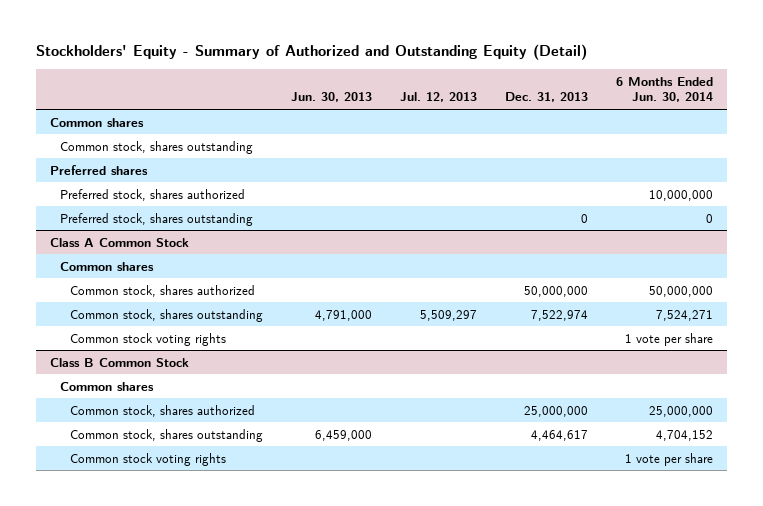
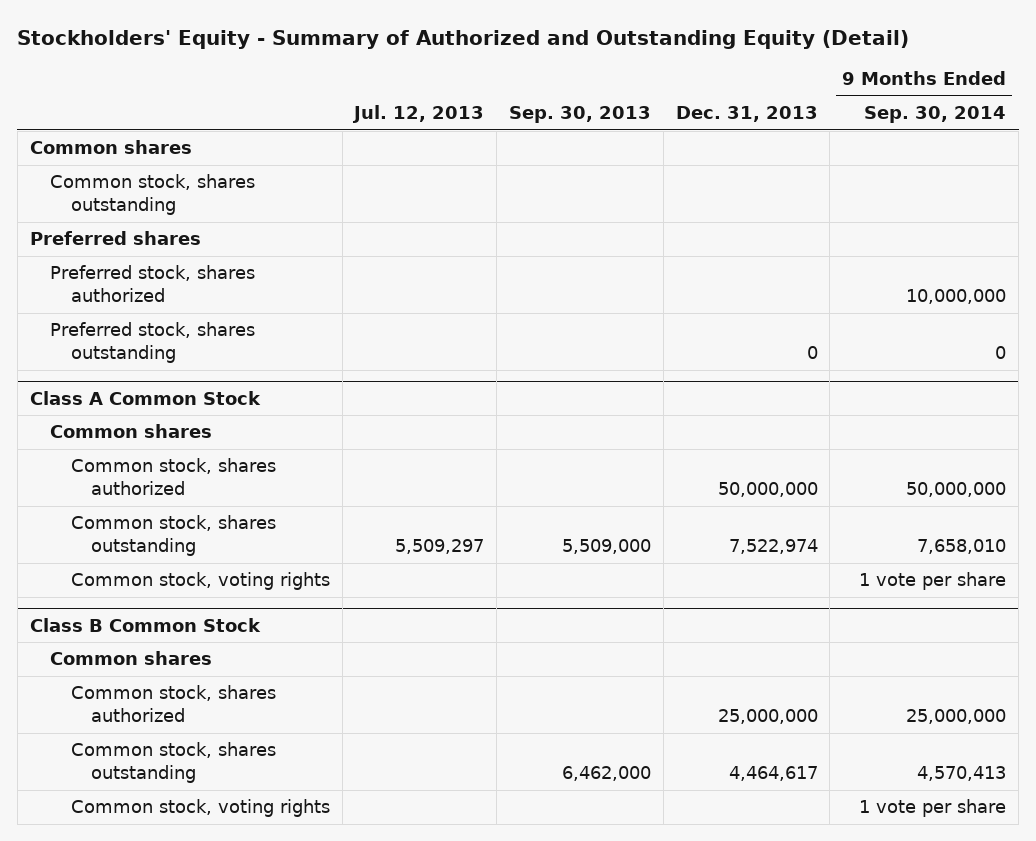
- | Jun. 30, 2013 | Jul. 12, 2013 | Dec. 31, 2013 | 6 Months Ended Jun. 30, 2014
+ | Jul. 12, 2013 | Sep. 30, 2013 | Dec. 31, 2013 | 9 Months Ended Sep. 30, 2014
@ Class A Common Stock
- Common stock voting rights | | | | 1 vote per share
+ Common stock, voting rights | | | | 1 vote per share
@ Class B Common Stock
- Common stock voting rights | | | | 1 vote per share
+ Common stock, voting rights | | | | 1 vote per share

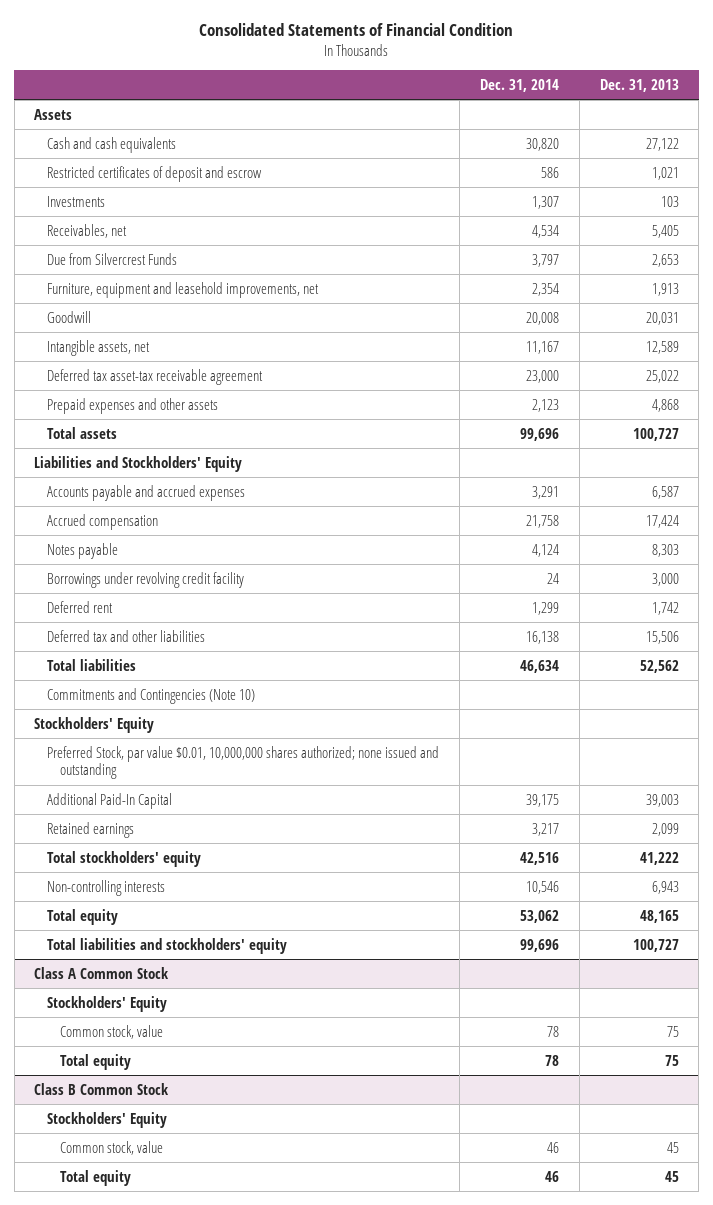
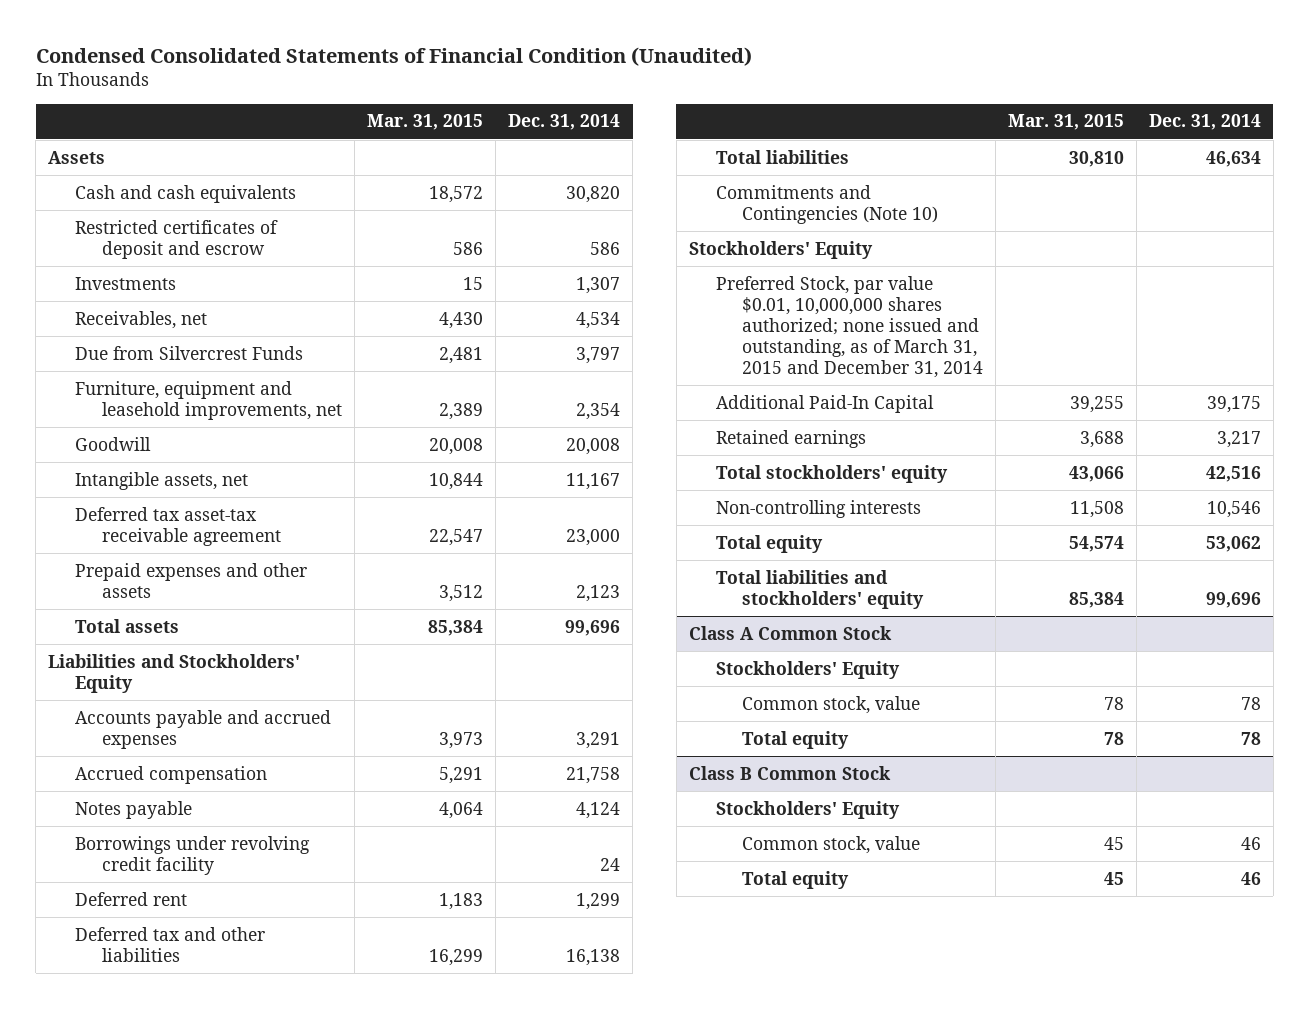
- Consolidated Statements of Financial Condition
+ Condensed Consolidated Statements of Financial Condition (Unaudited)
- | Dec. 31, 2014 | Dec. 31, 2013
+ | Mar. 31, 2015 | Dec. 31, 2014
- Preferred Stock, par value $0.01, 10,000,000 shares authorized; none issued and outstanding
+ Preferred Stock, par value $0.01, 10,000,000 shares authorized; none issued and outstanding, as of March 31, 2015 and December 31, 2014

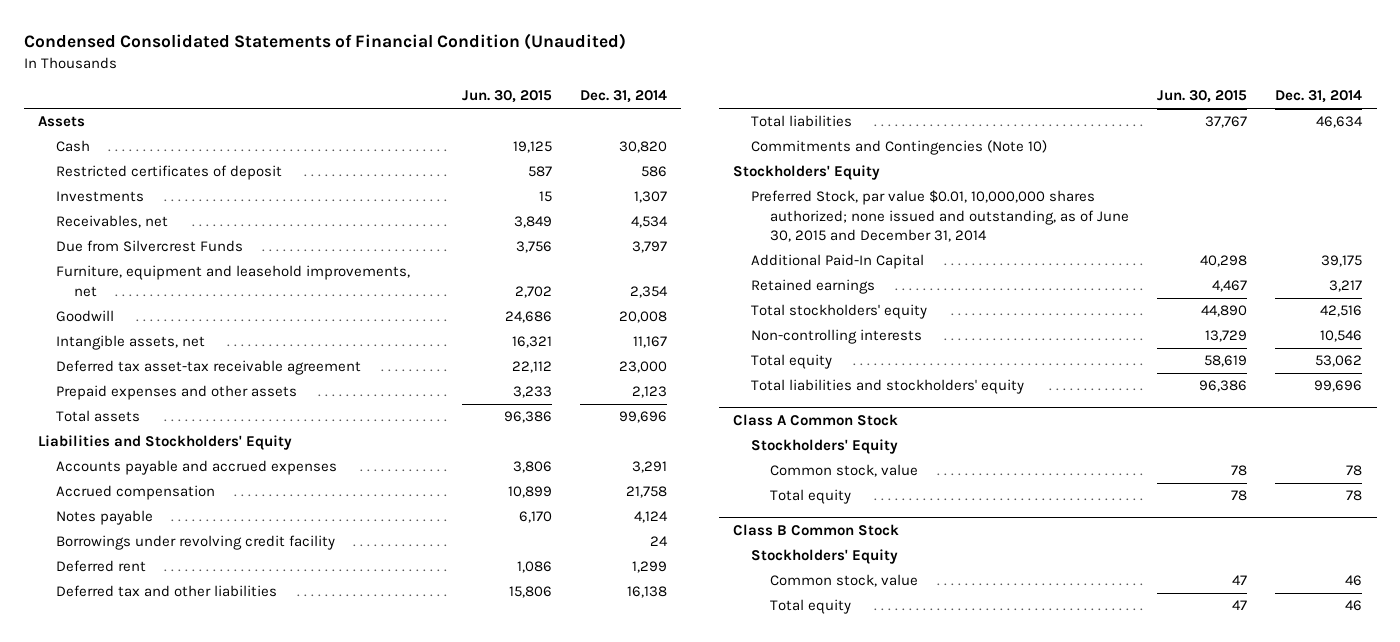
- | Mar. 31, 2015 | Dec. 31, 2014
+ | Jun. 30, 2015 | Dec. 31, 2014
- Cash and cash equivalents | 18,572 | 30,820
- Restricted certificates of deposit and escrow | 586 | 586
+ Cash | 19,125 | 30,820
+ Restricted certificates of deposit | 587 | 586
- Preferred Stock, par value $0.01, 10,000,000 shares authorized; none issued and outstanding, as of March 31, 2015 and December 31, 2014
+ Preferred Stock, par value $0.01, 10,000,000 shares authorized; none issued and outstanding, as of June 30, 2015 and December 31, 2014

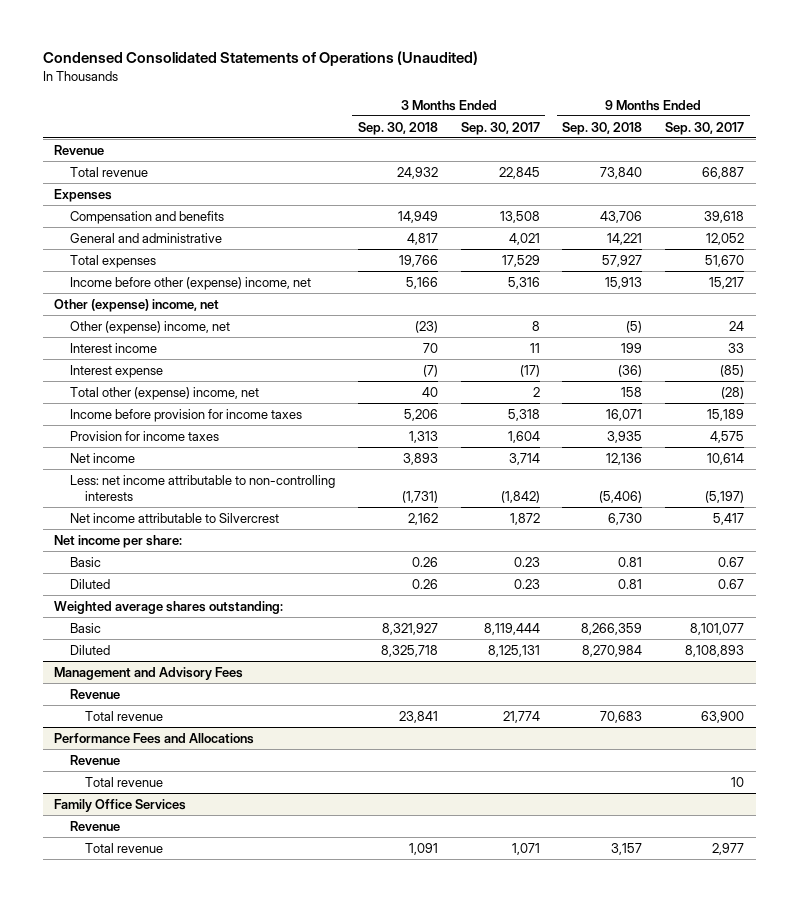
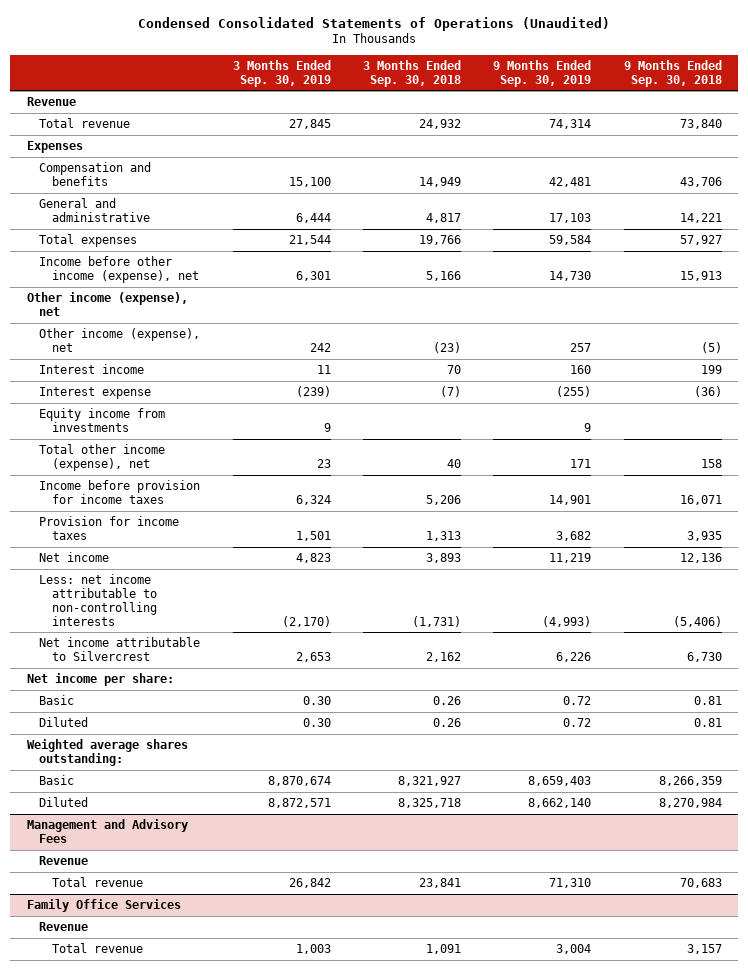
- | 3 Months Ended Sep. 30, 2018 | 3 Months Ended Sep. 30, 2017 | 9 Months Ended Sep. 30, 2018 | 9 Months Ended Sep. 30, 2017
+ | 3 Months Ended Sep. 30, 2019 | 3 Months Ended Sep. 30, 2018 | 9 Months Ended Sep. 30, 2019 | 9 Months Ended Sep. 30, 2018
- Income before other (expense) income, net | 5,166 | 5,316 | 15,913 | 15,217
- Other (expense) income, net
- Other (expense) income, net | (23) | 8 | (5) | 24
+ Income before other income (expense), net | 6,301 | 5,166 | 14,730 | 15,913
+ Other income (expense), net
+ Other income (expense), net | 242 | (23) | 257 | (5)
- Total other (expense) income, net | 40 | 2 | 158 | (28)
+ Equity income from investments | 9 | | 9 |
+ Total other income (expense), net | 23 | 40 | 171 | 158
- Performance Fees and Allocations
- Revenue
- Total revenue | | | | 10

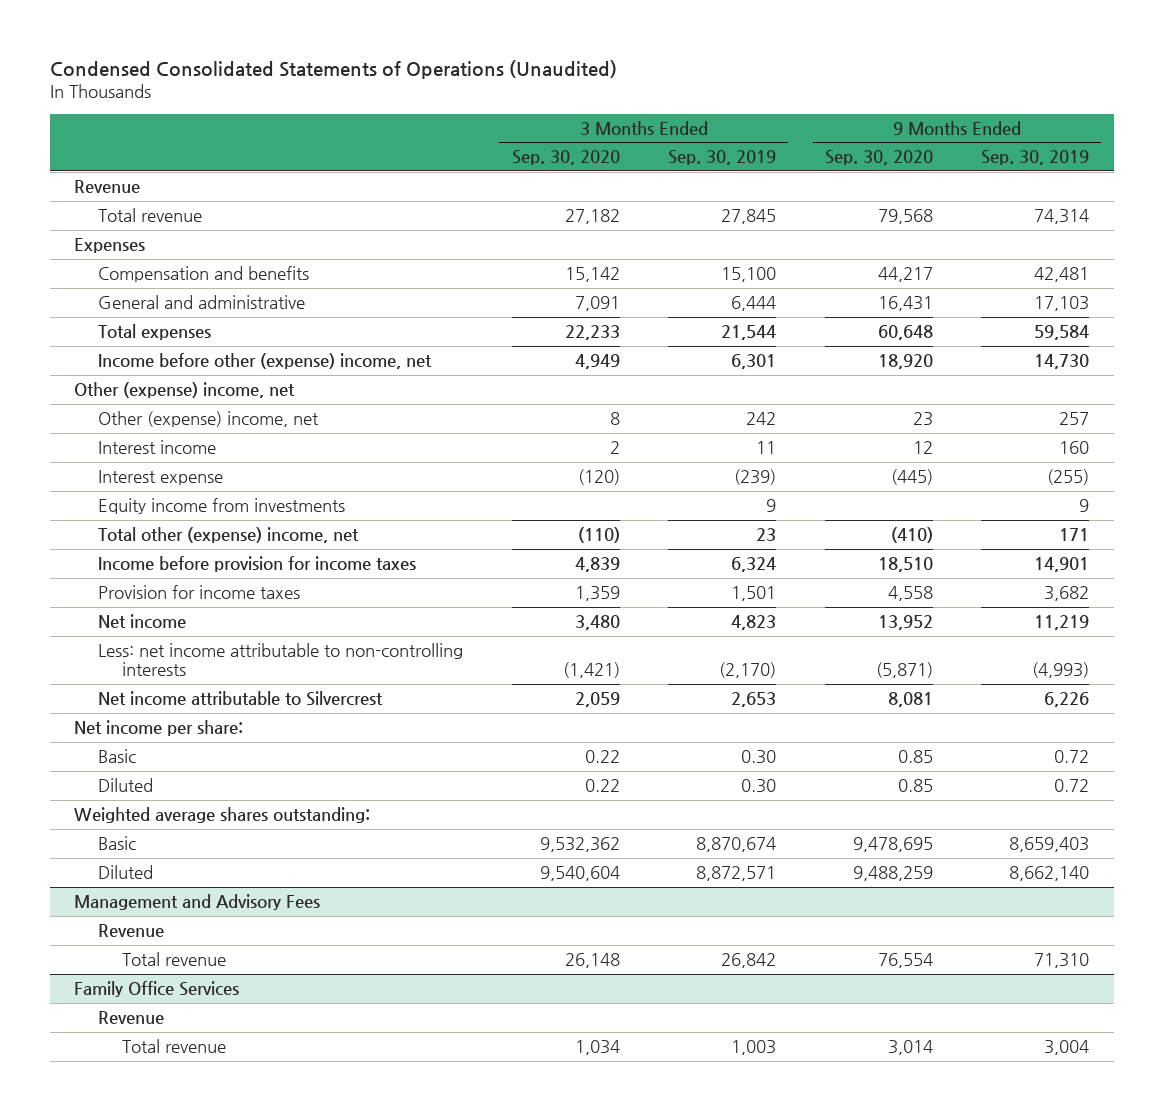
- | 3 Months Ended Sep. 30, 2019 | 3 Months Ended Sep. 30, 2018 | 9 Months Ended Sep. 30, 2019 | 9 Months Ended Sep. 30, 2018
+ | 3 Months Ended Sep. 30, 2020 | 3 Months Ended Sep. 30, 2019 | 9 Months Ended Sep. 30, 2020 | 9 Months Ended Sep. 30, 2019
- Income before other income (expense), net | 6,301 | 5,166 | 14,730 | 15,913
- Other income (expense), net
- Other income (expense), net | 242 | (23) | 257 | (5)
+ Income before other (expense) income, net | 4,949 | 6,301 | 18,920 | 14,730
+ Other (expense) income, net
+ Other (expense) income, net | 8 | 242 | 23 | 257
- Total other income (expense), net | 23 | 40 | 171 | 158
+ Total other (expense) income, net | (110) | 23 | (410) | 171

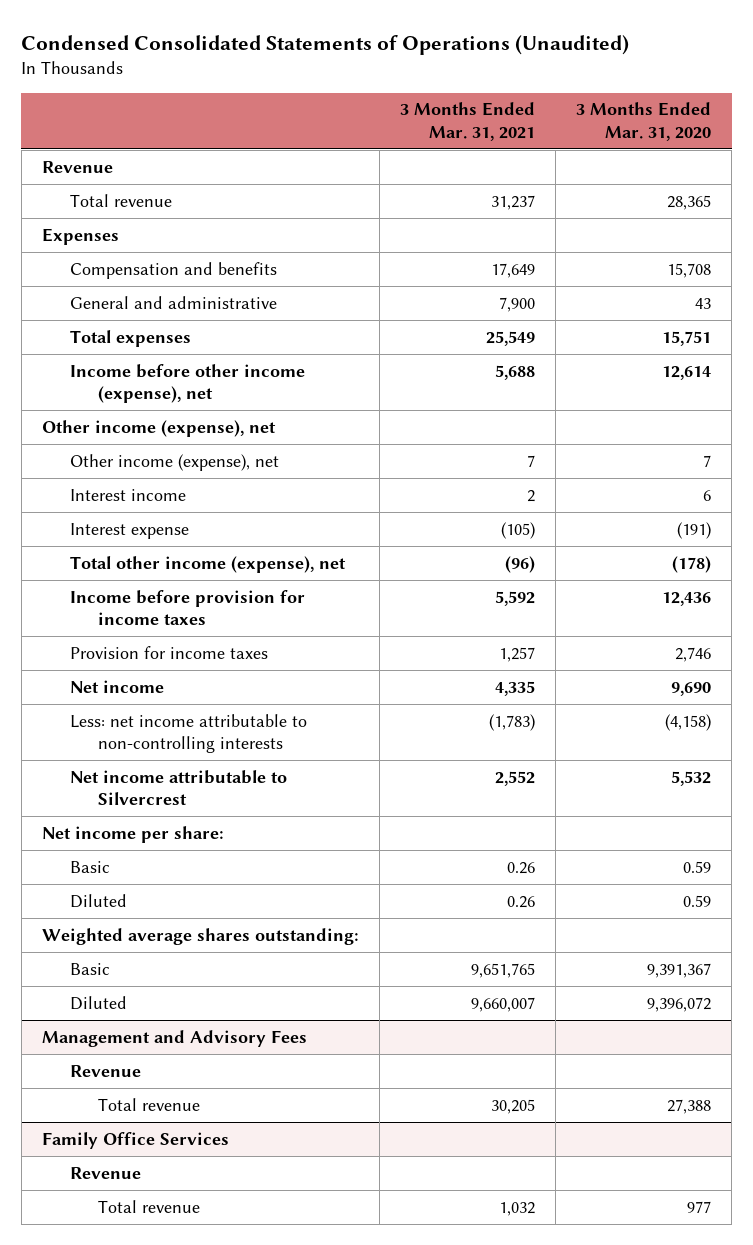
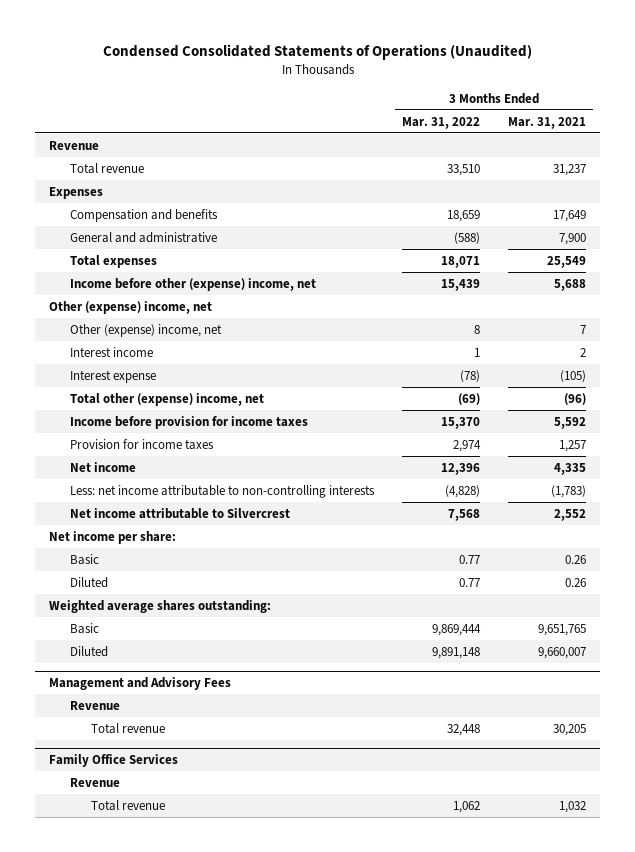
- | 3 Months Ended Mar. 31, 2021 | 3 Months Ended Mar. 31, 2020
+ | 3 Months Ended Mar. 31, 2022 | 3 Months Ended Mar. 31, 2021
- Income before other income (expense), net | 5,688 | 12,614
- Other income (expense), net
- Other income (expense), net | 7 | 7
+ Income before other (expense) income, net | 15,439 | 5,688
+ Other (expense) income, net
+ Other (expense) income, net | 8 | 7
- Total other income (expense), net | (96) | (178)
+ Total other (expense) income, net | (69) | (96)

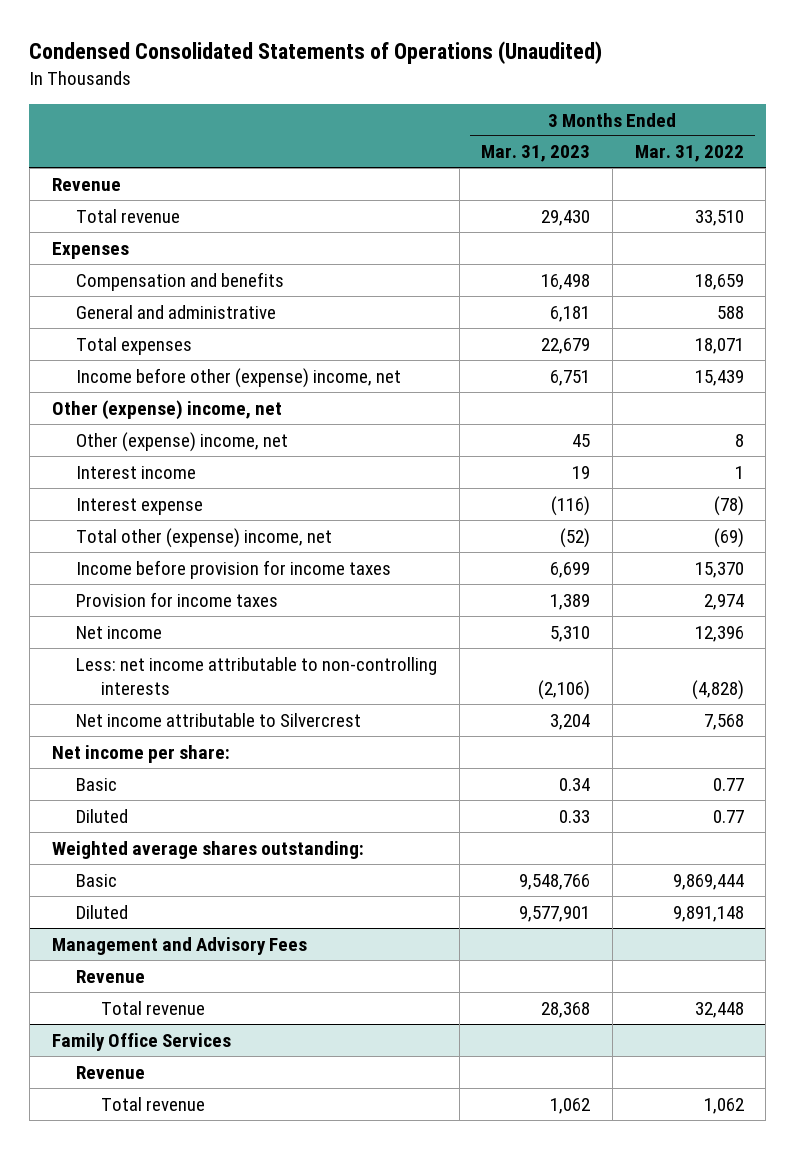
- | 3 Months Ended Mar. 31, 2022 | 3 Months Ended Mar. 31, 2021
+ | 3 Months Ended Mar. 31, 2023 | 3 Months Ended Mar. 31, 2022
- General and administrative | (588) | 7,900
+ General and administrative | 6,181 | 588

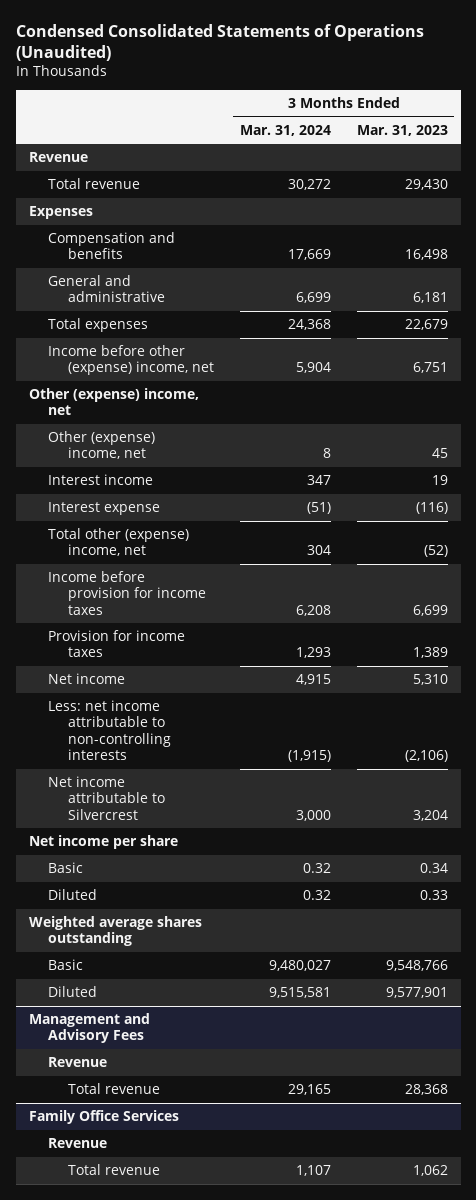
- | 3 Months Ended Mar. 31, 2023 | 3 Months Ended Mar. 31, 2022
+ | 3 Months Ended Mar. 31, 2024 | 3 Months Ended Mar. 31, 2023
- Net income per share:
+ Net income per share
- Weighted average shares outstanding:
+ Weighted average shares outstanding

